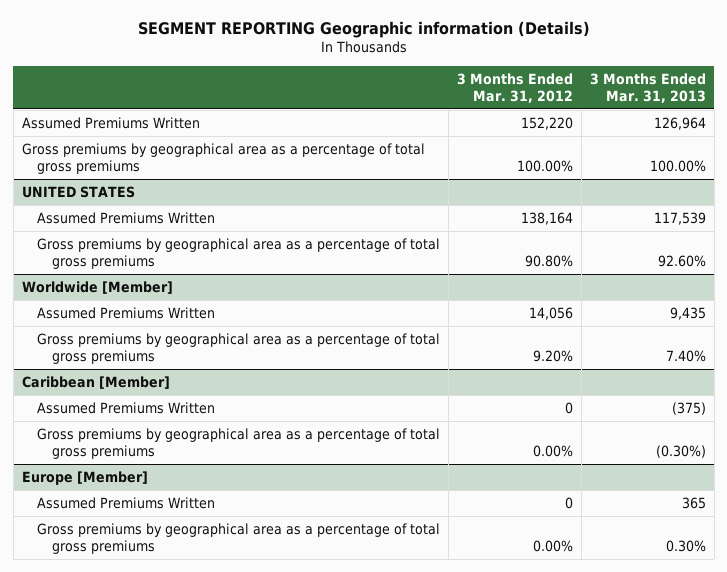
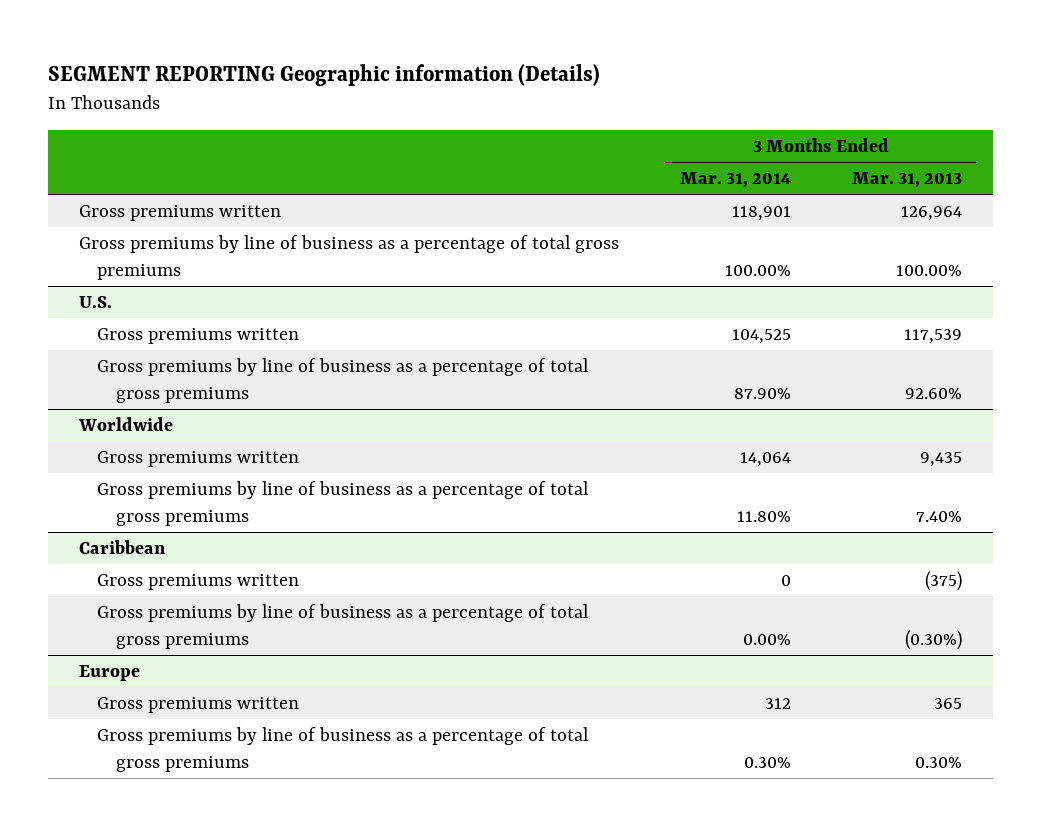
- | 3 Months Ended Mar. 31, 2012 | 3 Months Ended Mar. 31, 2013
+ | 3 Months Ended Mar. 31, 2014 | 3 Months Ended Mar. 31, 2013
- Assumed Premiums Written | 152,220 | 126,964
- Gross premiums by geographical area as a percentage of total gross premiums | 100.00% | 100.00%
- UNITED STATES
- Assumed Premiums Written | 138,164 | 117,539
- Gross premiums by geographical area as a percentage of total gross premiums | 90.80% | 92.60%
- Worldwide [Member]
- Assumed Premiums Written | 14,056 | 9,435
- Gross premiums by geographical area as a percentage of total gross premiums | 9.20% | 7.40%
- Caribbean [Member]
- Assumed Premiums Written | 0 | (375)
- Gross premiums by geographical area as a percentage of total gross premiums | 0.00% | (0.30%)
- Europe [Member]
- Assumed Premiums Written | 0 | 365
- Gross premiums by geographical area as a percentage of total gross premiums | 0.00% | 0.30%
+ Gross premiums written | 118,901 | 126,964
+ Gross premiums by line of business as a percentage of total gross premiums | 100.00% | 100.00%
+ U.S.
+ Gross premiums written | 104,525 | 117,539
+ Gross premiums by line of business as a percentage of total gross premiums | 87.90% | 92.60%
+ Worldwide
+ Gross premiums written | 14,064 | 9,435
+ Gross premiums by line of business as a percentage of total gross premiums | 11.80% | 7.40%
+ Caribbean
+ Gross premiums written | 0 | (375)
+ Gross premiums by line of business as a percentage of total gross premiums | 0.00% | (0.30%)
+ Europe
+ Gross premiums written | 312 | 365
+ Gross premiums by line of business as a percentage of total gross premiums | 0.30% | 0.30%

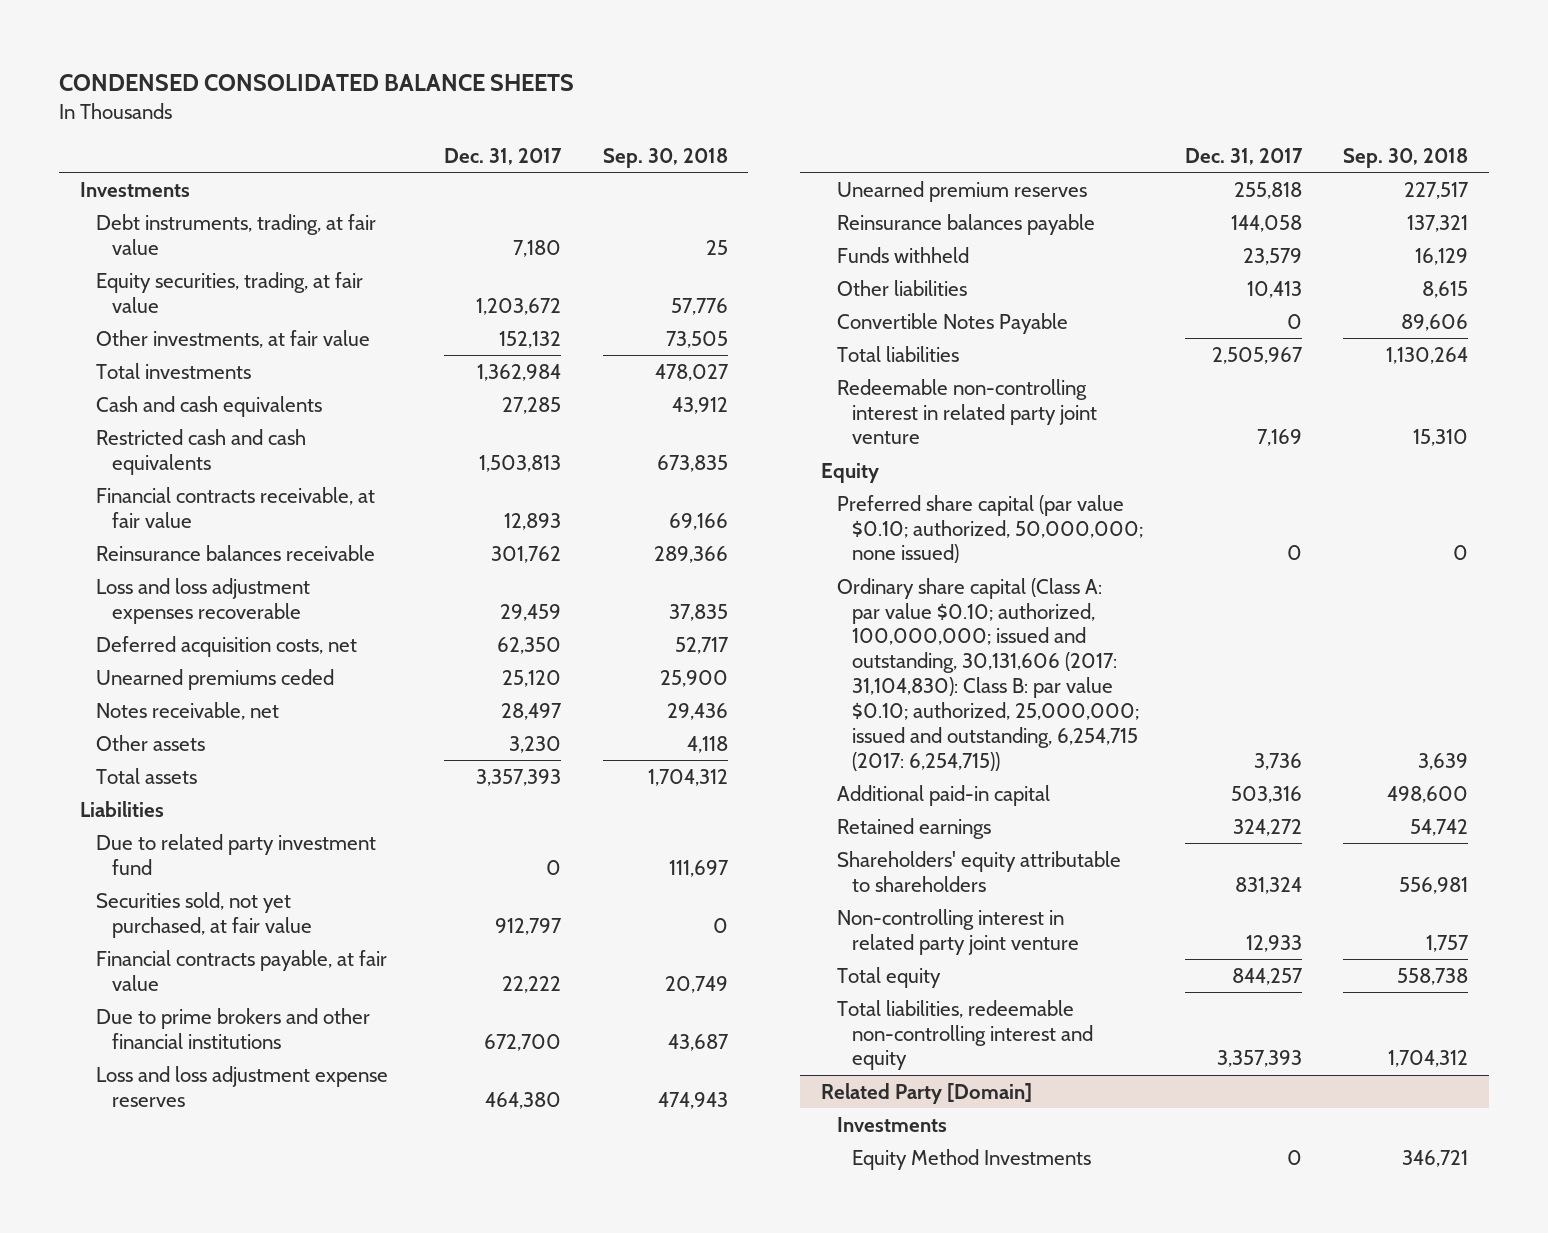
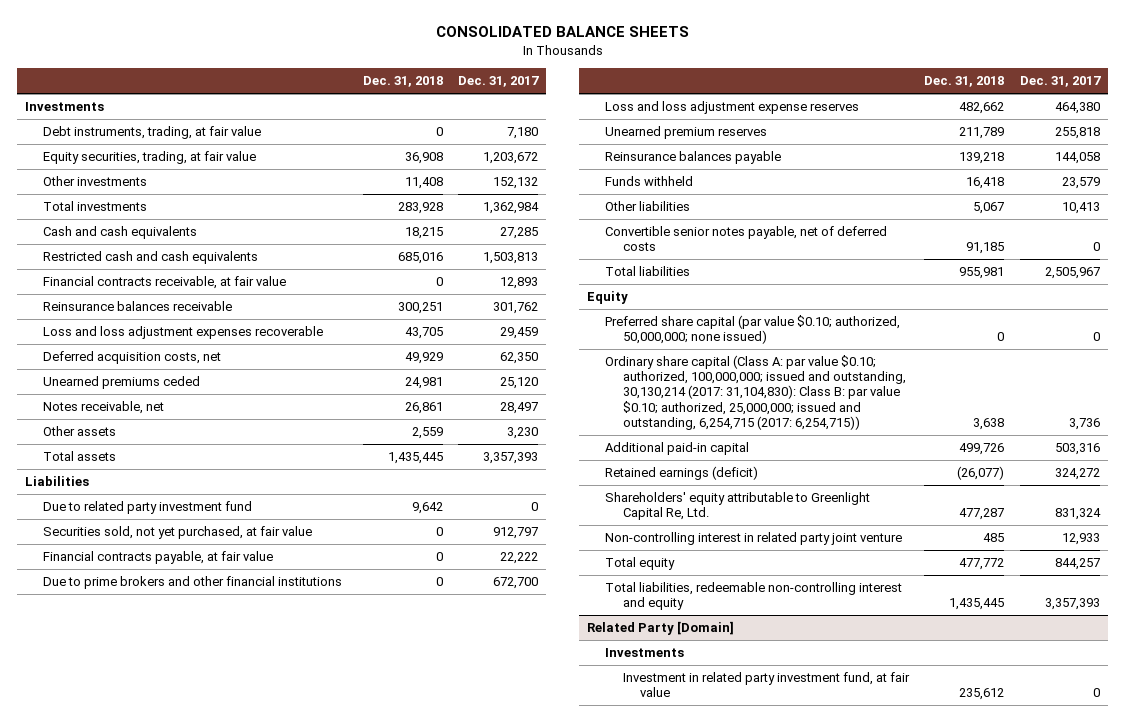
- CONDENSED CONSOLIDATED BALANCE SHEETS
+ CONSOLIDATED BALANCE SHEETS
- | Dec. 31, 2017 | Sep. 30, 2018
+ | Dec. 31, 2018 | Dec. 31, 2017
- Other investments, at fair value | 152,132 | 73,505
+ Other investments | 11,408 | 152,132
- Convertible Notes Payable | 0 | 89,606
+ Convertible senior notes payable, net of deferred costs | 91,185 | 0
- Redeemable non-controlling interest in related party joint venture | 7,169 | 15,310
- Ordinary share capital (Class A: par value $0.10; authorized, 100,000,000; issued and outstanding, 30,131,606 (2017: 31,104,830): Class B: par value $0.10; authorized, 25,000,000; issued and outstanding, 6,254,715 (2017: 6,254,715)) | 3,736 | 3,639
+ Ordinary share capital (Class A: par value $0.10; authorized, 100,000,000; issued and outstanding, 30,130,214 (2017: 31,104,830): Class B: par value $0.10; authorized, 25,000,000; issued and outstanding, 6,254,715 (2017: 6,254,715)) | 3,638 | 3,736
- Retained earnings | 324,272 | 54,742
- Shareholders' equity attributable to shareholders | 831,324 | 556,981
+ Retained earnings (deficit) | (26,077) | 324,272
+ Shareholders' equity attributable to Greenlight Capital Re, Ltd. | 477,287 | 831,324
@ Related Party [Domain]
- Equity Method Investments | 0 | 346,721
+ Investment in related party investment fund, at fair value | 235,612 | 0

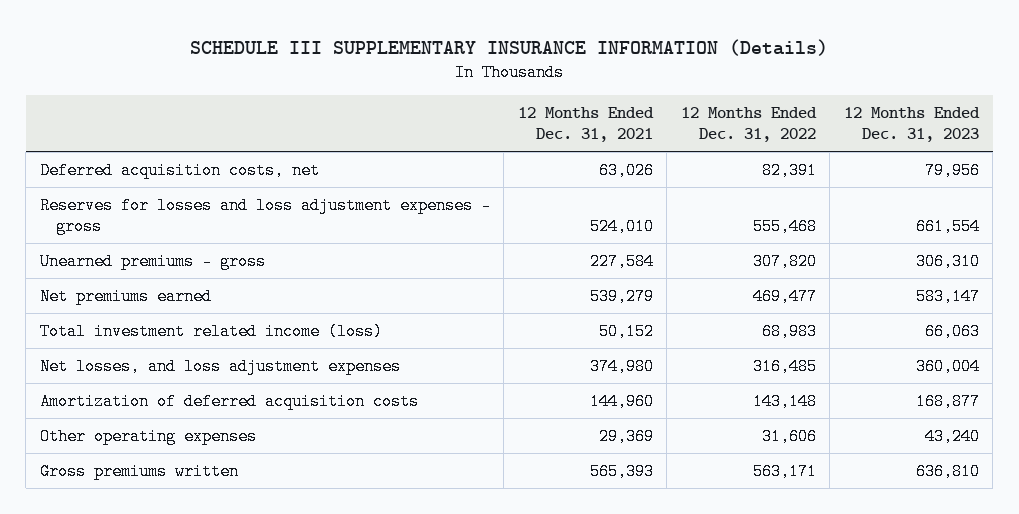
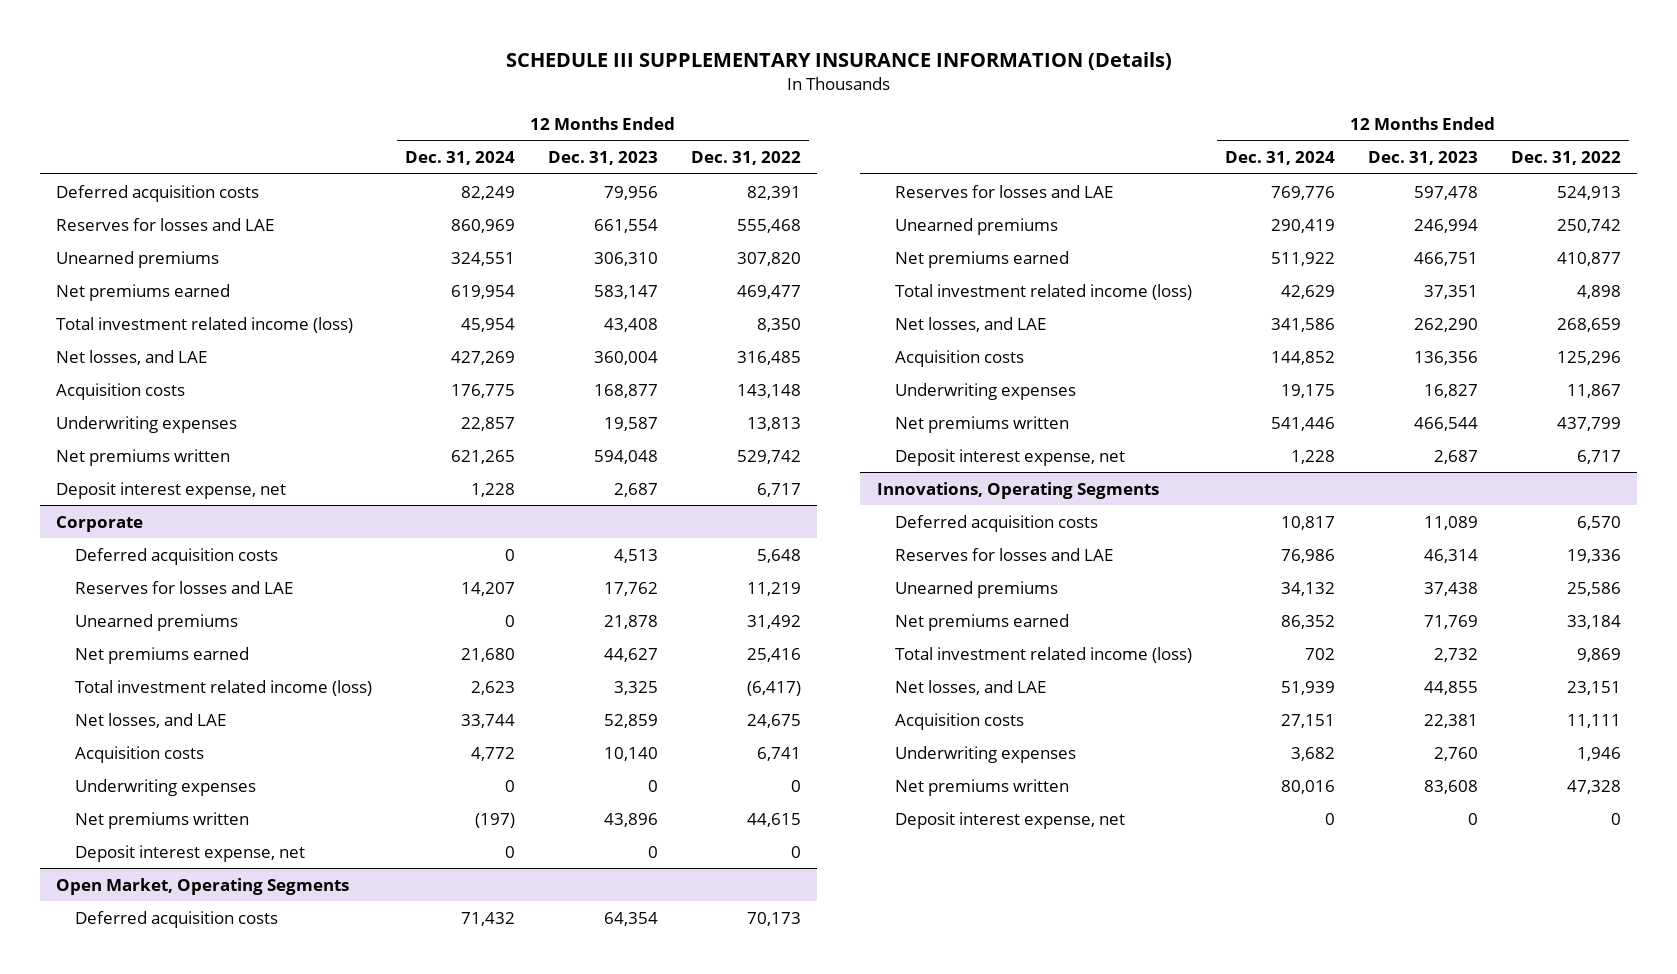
- | 12 Months Ended Dec. 31, 2021 | 12 Months Ended Dec. 31, 2022 | 12 Months Ended Dec. 31, 2023
+ | 12 Months Ended Dec. 31, 2024 | 12 Months Ended Dec. 31, 2023 | 12 Months Ended Dec. 31, 2022
- Deferred acquisition costs, net | 63,026 | 82,391 | 79,956
- Reserves for losses and loss adjustment expenses - gross | 524,010 | 555,468 | 661,554
- Unearned premiums - gross | 227,584 | 307,820 | 306,310
+ Deferred acquisition costs | 82,249 | 79,956 | 82,391
+ Reserves for losses and LAE | 860,969 | 661,554 | 555,468
+ Unearned premiums | 324,551 | 306,310 | 307,820
- Total investment related income (loss) | 50,152 | 68,983 | 66,063
- Net losses, and loss adjustment expenses | 374,980 | 316,485 | 360,004
- Amortization of deferred acquisition costs | 144,960 | 143,148 | 168,877
- Other operating expenses | 29,369 | 31,606 | 43,240
- Gross premiums written | 565,393 | 563,171 | 636,810
+ Total investment related income (loss) | 45,954 | 43,408 | 8,350
+ Net losses, and LAE | 427,269 | 360,004 | 316,485
+ Acquisition costs | 176,775 | 168,877 | 143,148
+ Underwriting expenses | 22,857 | 19,587 | 13,813
+ Net premiums written | 621,265 | 594,048 | 529,742
+ Deposit interest expense, net | 1,228 | 2,687 | 6,717
+ Corporate
+ Deferred acquisition costs | 0 | 4,513 | 5,648
+ Reserves for losses and LAE | 14,207 | 17,762 | 11,219
+ Unearned premiums | 0 | 21,878 | 31,492
+ Net premiums earned | 21,680 | 44,627 | 25,416
+ Total investment related income (loss) | 2,623 | 3,325 | (6,417)
+ Net losses, and LAE | 33,744 | 52,859 | 24,675
+ Acquisition costs | 4,772 | 10,140 | 6,741
+ Underwriting expenses | 0 | 0 | 0
+ Net premiums written | (197) | 43,896 | 44,615
+ Deposit interest expense, net | 0 | 0 | 0
+ Open Market, Operating Segments
+ Deferred acquisition costs | 71,432 | 64,354 | 70,173
+ Reserves for losses and LAE | 769,776 | 597,478 | 524,913
+ Unearned premiums | 290,419 | 246,994 | 250,742
+ Net premiums earned | 511,922 | 466,751 | 410,877
+ Total investment related income (loss) | 42,629 | 37,351 | 4,898
+ Net losses, and LAE | 341,586 | 262,290 | 268,659
+ Acquisition costs | 144,852 | 136,356 | 125,296
+ Underwriting expenses | 19,175 | 16,827 | 11,867
+ Net premiums written | 541,446 | 466,544 | 437,799
+ Deposit interest expense, net | 1,228 | 2,687 | 6,717
+ Innovations, Operating Segments
+ Deferred acquisition costs | 10,817 | 11,089 | 6,570
+ Reserves for losses and LAE | 76,986 | 46,314 | 19,336
+ Unearned premiums | 34,132 | 37,438 | 25,586
+ Net premiums earned | 86,352 | 71,769 | 33,184
+ Total investment related income (loss) | 702 | 2,732 | 9,869
+ Net losses, and LAE | 51,939 | 44,855 | 23,151
+ Acquisition costs | 27,151 | 22,381 | 11,111
+ Underwriting expenses | 3,682 | 2,760 | 1,946
+ Net premiums written | 80,016 | 83,608 | 47,328
+ Deposit interest expense, net | 0 | 0 | 0

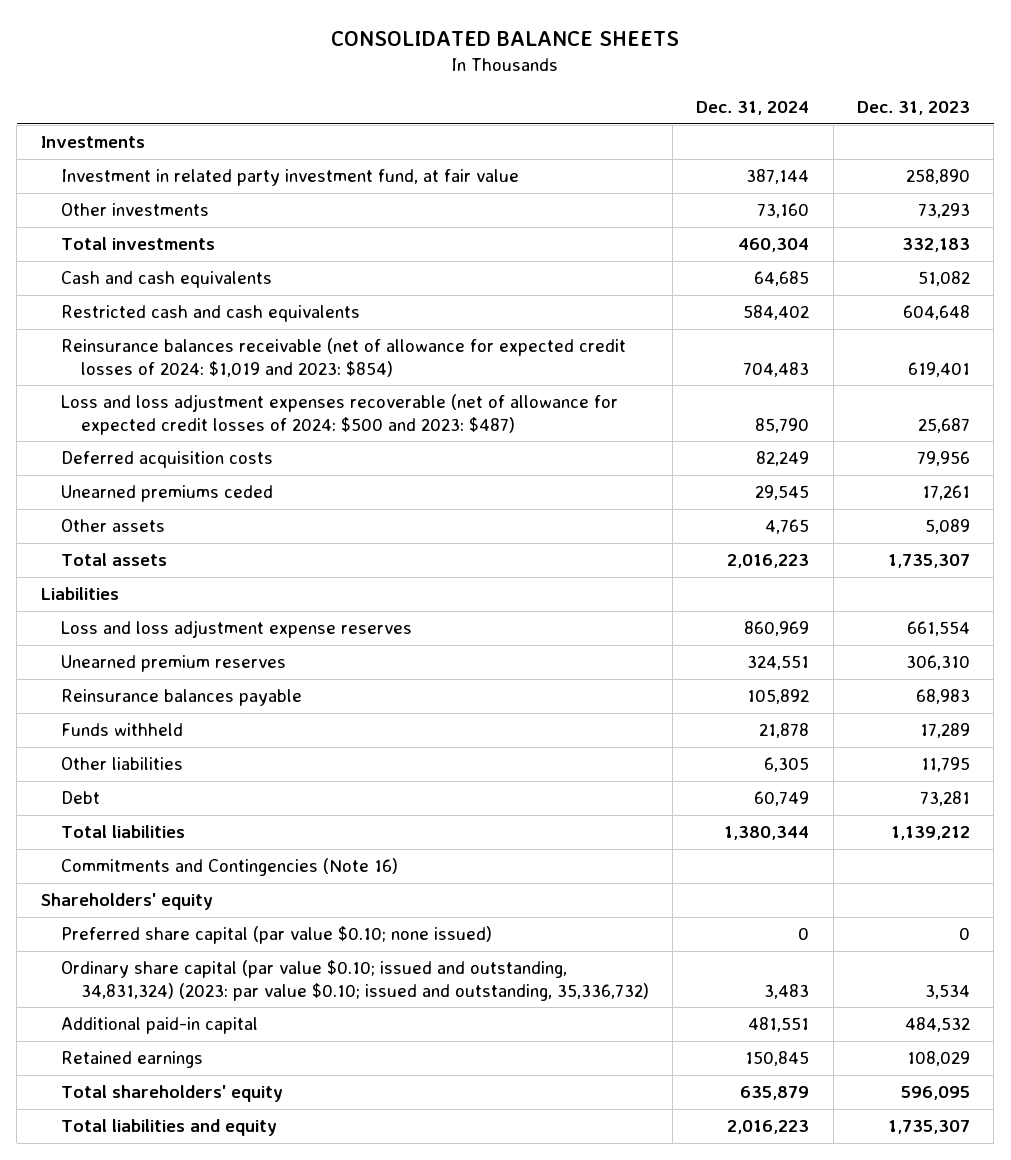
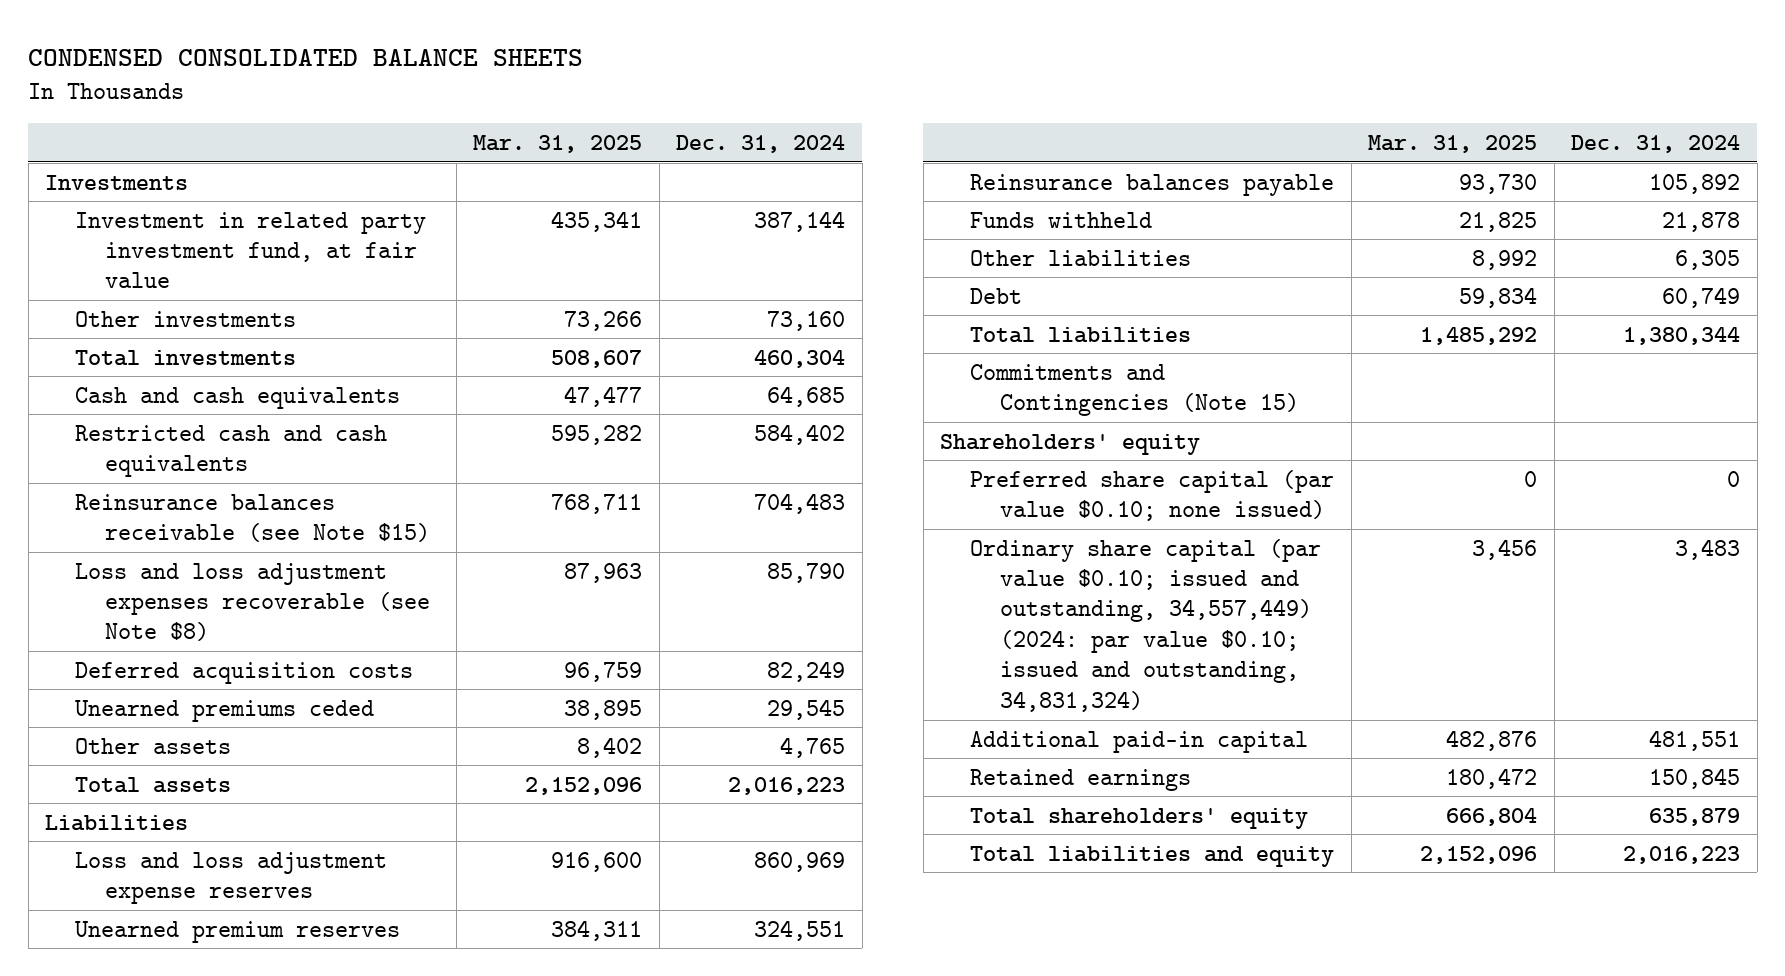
- CONSOLIDATED BALANCE SHEETS
+ CONDENSED CONSOLIDATED BALANCE SHEETS
- | Dec. 31, 2024 | Dec. 31, 2023
+ | Mar. 31, 2025 | Dec. 31, 2024
- Reinsurance balances receivable (net of allowance for expected credit losses of 2024: $1,019 and 2023: $854) | 704,483 | 619,401
- Loss and loss adjustment expenses recoverable (net of allowance for expected credit losses of 2024: $500 and 2023: $487) | 85,790 | 25,687
+ Reinsurance balances receivable (see Note $15) | 768,711 | 704,483
+ Loss and loss adjustment expenses recoverable (see Note $8) | 87,963 | 85,790
- Commitments and Contingencies (Note 16)
+ Commitments and Contingencies (Note 15)
- Ordinary share capital (par value $0.10; issued and outstanding, 34,831,324) (2023: par value $0.10; issued and outstanding, 35,336,732) | 3,483 | 3,534
+ Ordinary share capital (par value $0.10; issued and outstanding, 34,557,449) (2024: par value $0.10; issued and outstanding, 34,831,324) | 3,456 | 3,483

